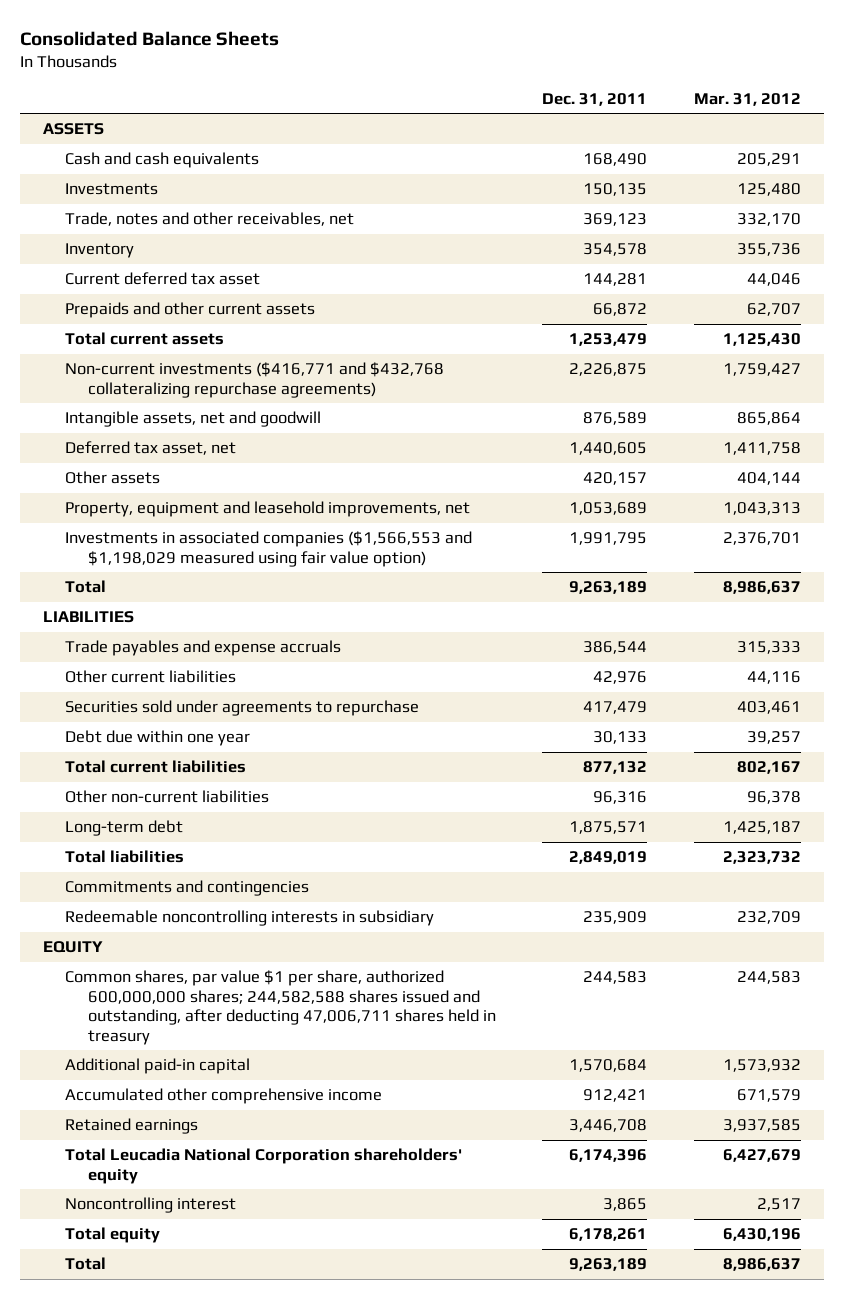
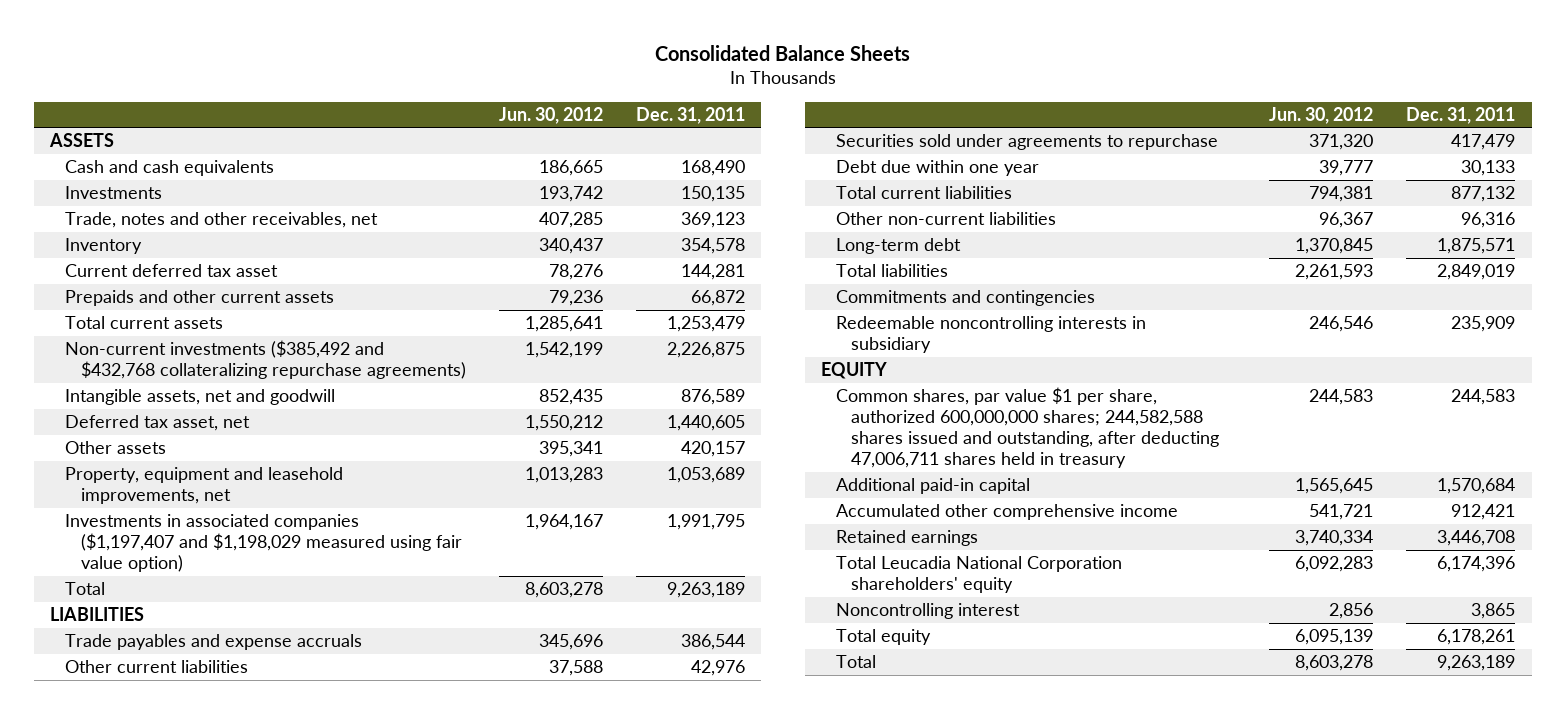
- | Dec. 31, 2011 | Mar. 31, 2012
+ | Jun. 30, 2012 | Dec. 31, 2011
- Non-current investments ($416,771 and $432,768 collateralizing repurchase agreements) | 2,226,875 | 1,759,427
+ Non-current investments ($385,492 and $432,768 collateralizing repurchase agreements) | 1,542,199 | 2,226,875
- Investments in associated companies ($1,566,553 and $1,198,029 measured using fair value option) | 1,991,795 | 2,376,701
+ Investments in associated companies ($1,197,407 and $1,198,029 measured using fair value option) | 1,964,167 | 1,991,795

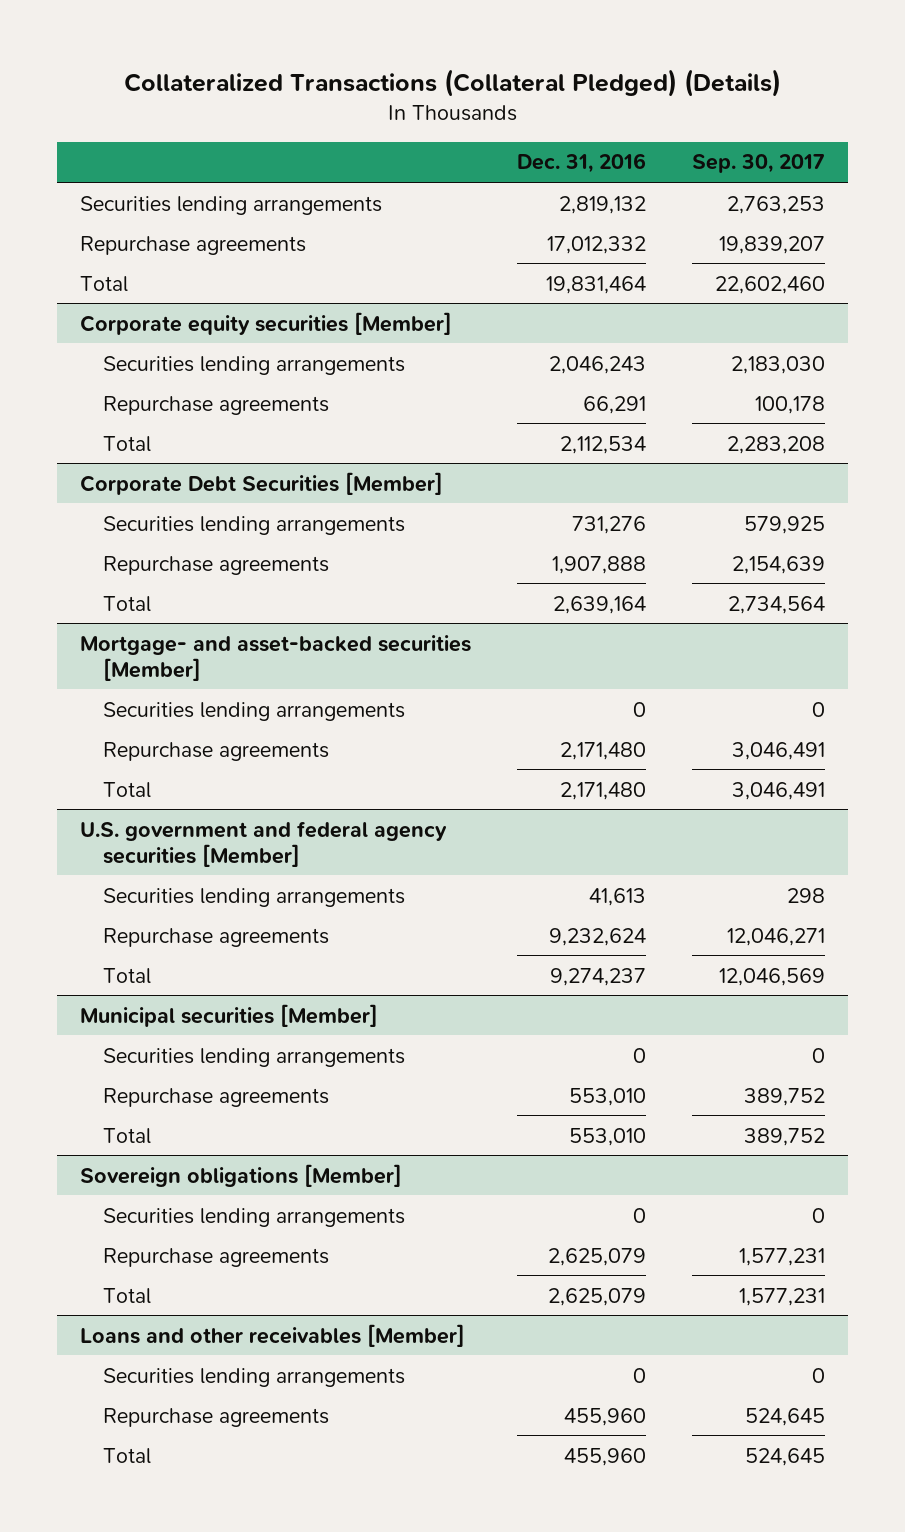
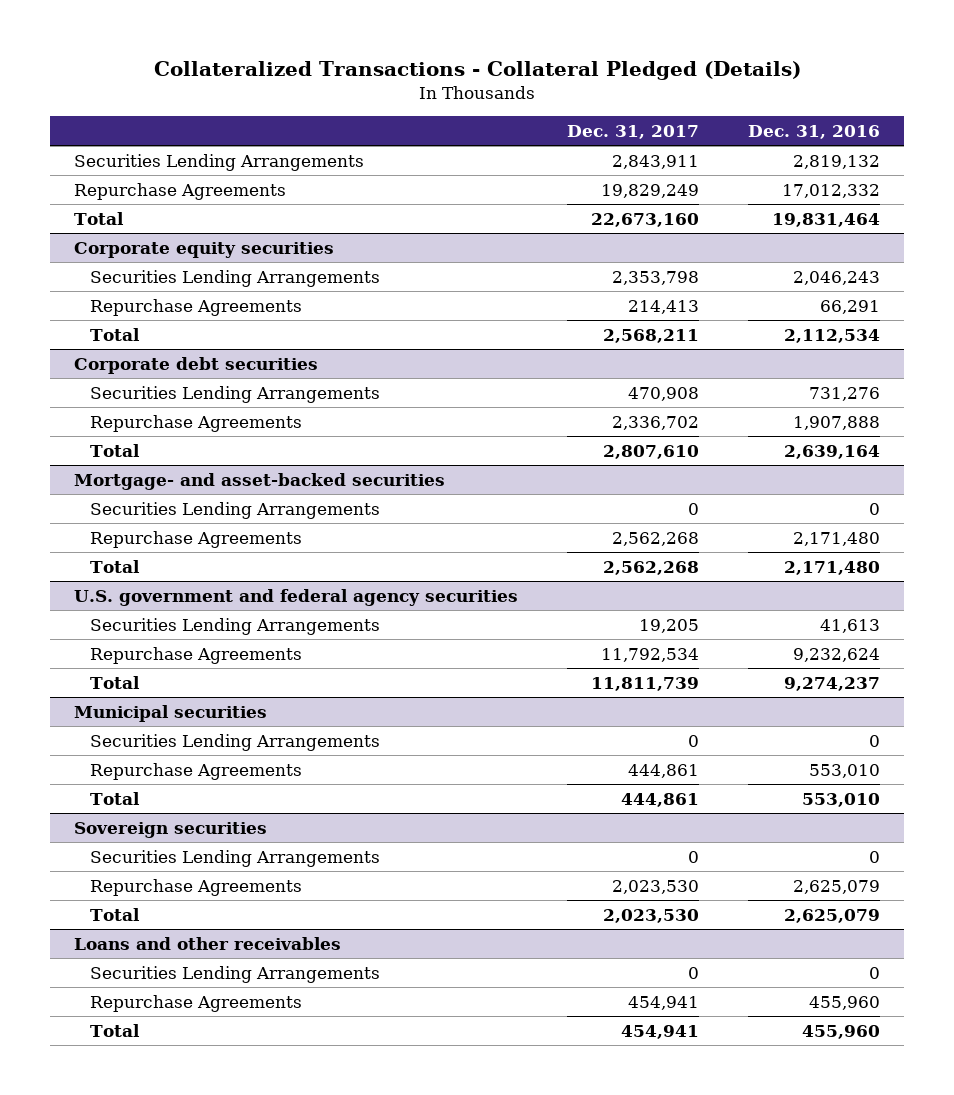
- Collateralized Transactions (Collateral Pledged) (Details)
+ Collateralized Transactions - Collateral Pledged (Details)
- | Dec. 31, 2016 | Sep. 30, 2017
+ | Dec. 31, 2017 | Dec. 31, 2016
- Securities lending arrangements | 2,819,132 | 2,763,253
- Repurchase agreements | 17,012,332 | 19,839,207
+ Securities Lending Arrangements | 2,843,911 | 2,819,132
+ Repurchase Agreements | 19,829,249 | 17,012,332
- Corporate equity securities [Member]
- Securities lending arrangements | 2,046,243 | 2,183,030
- Repurchase agreements | 66,291 | 100,178
+ Corporate equity securities
+ Securities Lending Arrangements | 2,353,798 | 2,046,243
+ Repurchase Agreements | 214,413 | 66,291
- Corporate Debt Securities [Member]
- Securities lending arrangements | 731,276 | 579,925
- Repurchase agreements | 1,907,888 | 2,154,639
+ Corporate debt securities
+ Securities Lending Arrangements | 470,908 | 731,276
+ Repurchase Agreements | 2,336,702 | 1,907,888
- Mortgage- and asset-backed securities [Member]
- Securities lending arrangements | 0 | 0
- Repurchase agreements | 2,171,480 | 3,046,491
+ Mortgage- and asset-backed securities
+ Securities Lending Arrangements | 0 | 0
+ Repurchase Agreements | 2,562,268 | 2,171,480
- U.S. government and federal agency securities [Member]
- Securities lending arrangements | 41,613 | 298
- Repurchase agreements | 9,232,624 | 12,046,271
+ U.S. government and federal agency securities
+ Securities Lending Arrangements | 19,205 | 41,613
+ Repurchase Agreements | 11,792,534 | 9,232,624
- Municipal securities [Member]
- Securities lending arrangements | 0 | 0
- Repurchase agreements | 553,010 | 389,752
+ Municipal securities
+ Securities Lending Arrangements | 0 | 0
+ Repurchase Agreements | 444,861 | 553,010
- Sovereign obligations [Member]
- Securities lending arrangements | 0 | 0
- Repurchase agreements | 2,625,079 | 1,577,231
+ Sovereign securities
+ Securities Lending Arrangements | 0 | 0
+ Repurchase Agreements | 2,023,530 | 2,625,079
- Loans and other receivables [Member]
- Securities lending arrangements | 0 | 0
- Repurchase agreements | 455,960 | 524,645
+ Loans and other receivables
+ Securities Lending Arrangements | 0 | 0
+ Repurchase Agreements | 454,941 | 455,960

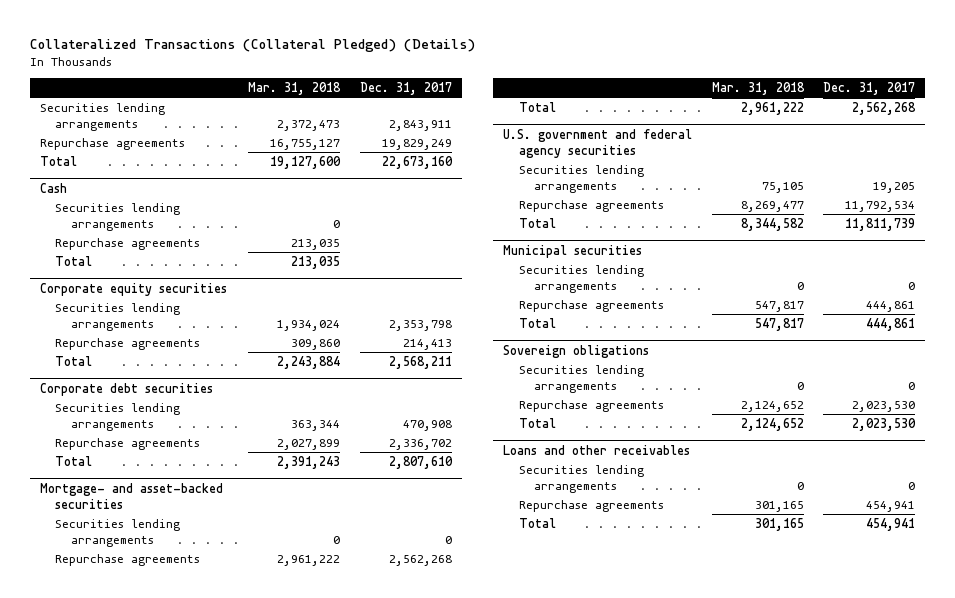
- Collateralized Transactions - Collateral Pledged (Details)
+ Collateralized Transactions (Collateral Pledged) (Details)
- | Dec. 31, 2017 | Dec. 31, 2016
+ | Mar. 31, 2018 | Dec. 31, 2017
- Securities Lending Arrangements | 2,843,911 | 2,819,132
- Repurchase Agreements | 19,829,249 | 17,012,332
+ Securities lending arrangements | 2,372,473 | 2,843,911
+ Repurchase agreements | 16,755,127 | 19,829,249
+ Cash
+ Securities lending arrangements | 0 |
+ Repurchase agreements | 213,035 |
+ Total | 213,035 |
@ Corporate equity securities
- Securities Lending Arrangements | 2,353,798 | 2,046,243
- Repurchase Agreements | 214,413 | 66,291
+ Securities lending arrangements | 1,934,024 | 2,353,798
+ Repurchase agreements | 309,860 | 214,413
@ Corporate debt securities
- Securities Lending Arrangements | 470,908 | 731,276
- Repurchase Agreements | 2,336,702 | 1,907,888
+ Securities lending arrangements | 363,344 | 470,908
+ Repurchase agreements | 2,027,899 | 2,336,702
@ Mortgage- and asset-backed securities
- Securities Lending Arrangements | 0 | 0
- Repurchase Agreements | 2,562,268 | 2,171,480
+ Securities lending arrangements | 0 | 0
+ Repurchase agreements | 2,961,222 | 2,562,268
@ U.S. government and federal agency securities
- Securities Lending Arrangements | 19,205 | 41,613
- Repurchase Agreements | 11,792,534 | 9,232,624
+ Securities lending arrangements | 75,105 | 19,205
+ Repurchase agreements | 8,269,477 | 11,792,534
@ Municipal securities
- Securities Lending Arrangements | 0 | 0
- Repurchase Agreements | 444,861 | 553,010
+ Securities lending arrangements | 0 | 0
+ Repurchase agreements | 547,817 | 444,861
- Sovereign securities
- Securities Lending Arrangements | 0 | 0
- Repurchase Agreements | 2,023,530 | 2,625,079
+ Sovereign obligations
+ Securities lending arrangements | 0 | 0
+ Repurchase agreements | 2,124,652 | 2,023,530
@ Loans and other receivables
- Securities Lending Arrangements | 0 | 0
- Repurchase Agreements | 454,941 | 455,960
+ Securities lending arrangements | 0 | 0
+ Repurchase agreements | 301,165 | 454,941

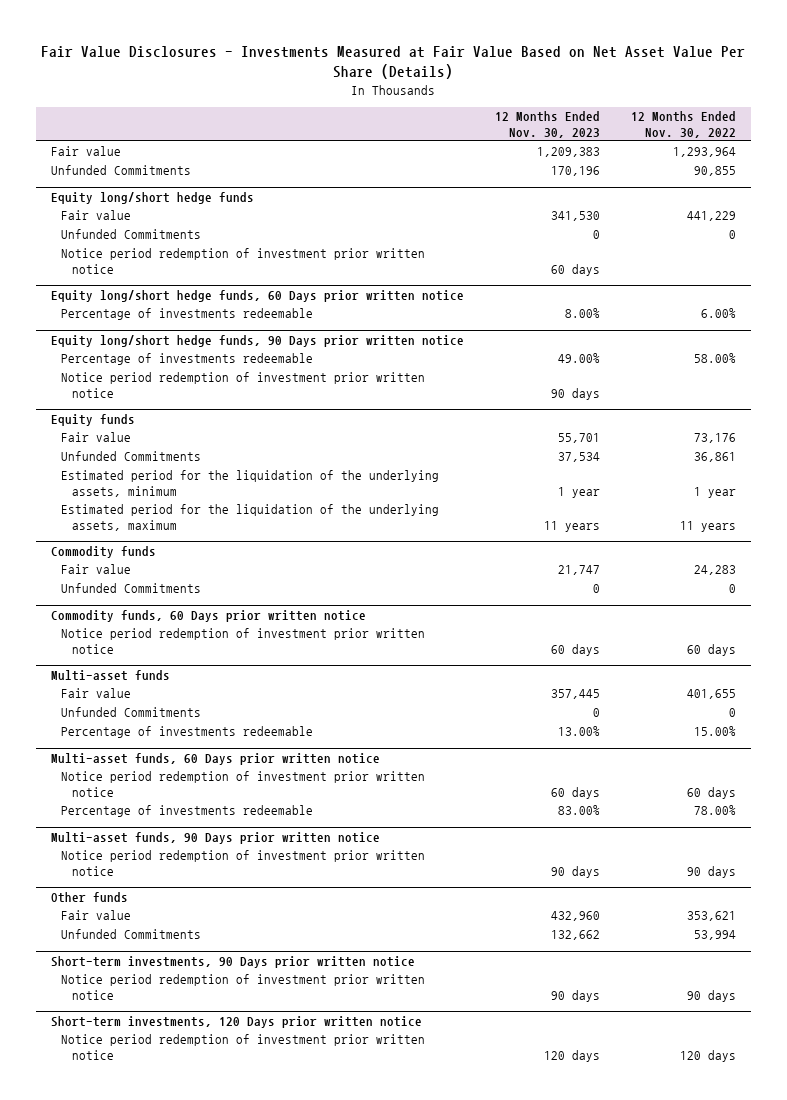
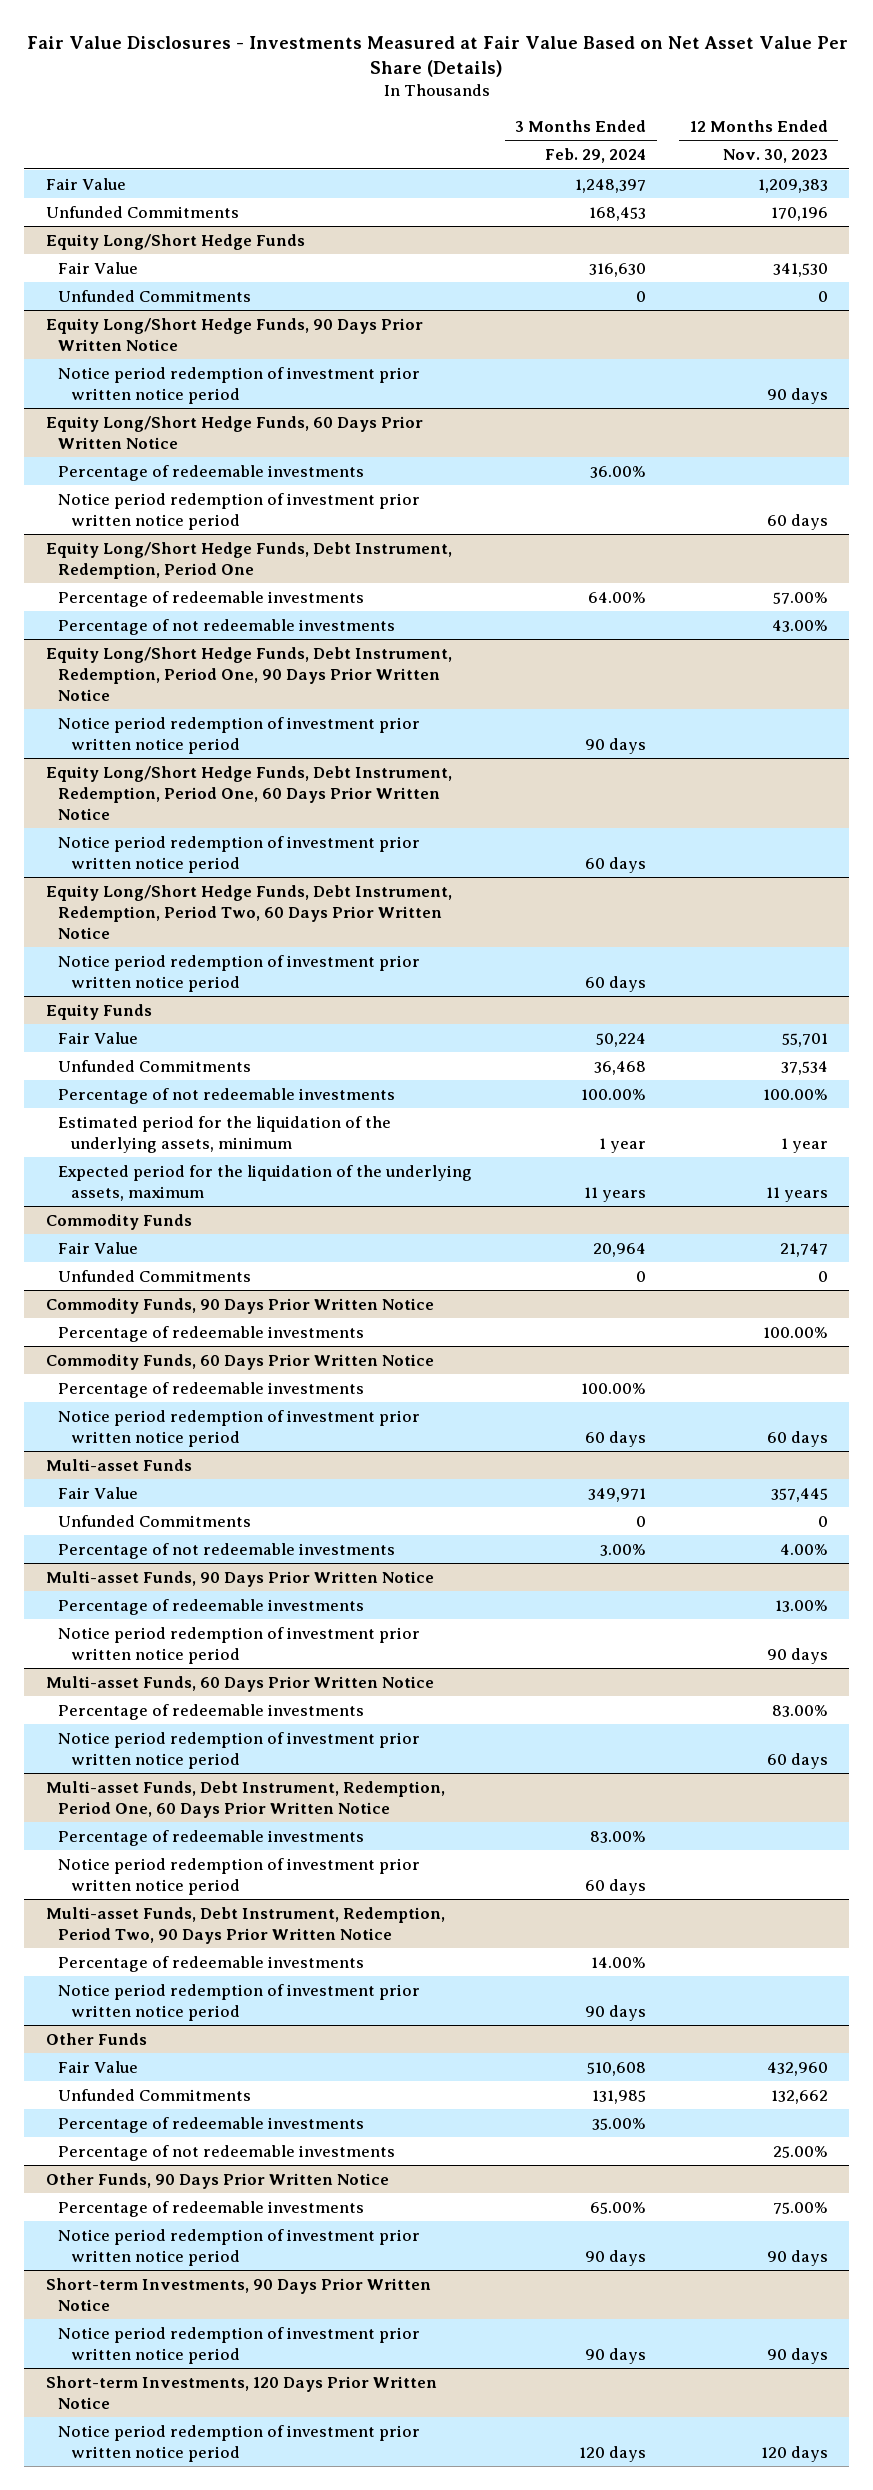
- | 12 Months Ended Nov. 30, 2023 | 12 Months Ended Nov. 30, 2022
+ | 3 Months Ended Feb. 29, 2024 | 12 Months Ended Nov. 30, 2023
- Fair value | 1,209,383 | 1,293,964
+ Fair Value | 1,248,397 | 1,209,383
- Equity long/short hedge funds
- Fair value | 341,530 | 441,229
+ Equity Long/Short Hedge Funds
+ Fair Value | 316,630 | 341,530
- Notice period redemption of investment prior written notice | 60 days |
- Equity long/short hedge funds, 60 Days prior written notice
- Percentage of investments redeemable | 8.00% | 6.00%
- Equity long/short hedge funds, 90 Days prior written notice
- Percentage of investments redeemable | 49.00% | 58.00%
- Notice period redemption of investment prior written notice | 90 days |
- Equity funds
- Fair value | 55,701 | 73,176
+ Equity Long/Short Hedge Funds, 90 Days Prior Written Notice
+ Notice period redemption of investment prior written notice period | | 90 days
+ Equity Long/Short Hedge Funds, 60 Days Prior Written Notice
+ Percentage of redeemable investments | 36.00% |
+ Notice period redemption of investment prior written notice period | | 60 days
+ Equity Long/Short Hedge Funds, Debt Instrument, Redemption, Period One
+ Percentage of redeemable investments | 64.00% | 57.00%
+ Percentage of not redeemable investments | | 43.00%
+ Equity Long/Short Hedge Funds, Debt Instrument, Redemption, Period One, 90 Days Prior Written Notice
+ Notice period redemption of investment prior written notice period | 90 days |
+ Equity Long/Short Hedge Funds, Debt Instrument, Redemption, Period One, 60 Days Prior Written Notice
+ Notice period redemption of investment prior written notice period | 60 days |
+ Equity Long/Short Hedge Funds, Debt Instrument, Redemption, Period Two, 60 Days Prior Written Notice
+ Notice period redemption of investment prior written notice period | 60 days |
+ Equity Funds
+ Fair Value | 50,224 | 55,701
+ Percentage of not redeemable investments | 100.00% | 100.00%
- Estimated period for the liquidation of the underlying assets, maximum | 11 years | 11 years
- Commodity funds
- Fair value | 21,747 | 24,283
+ Expected period for the liquidation of the underlying assets, maximum | 11 years | 11 years
+ Commodity Funds
+ Fair Value | 20,964 | 21,747
- Commodity funds, 60 Days prior written notice
- Notice period redemption of investment prior written notice | 60 days | 60 days
- Multi-asset funds
- Fair value | 357,445 | 401,655
+ Commodity Funds, 90 Days Prior Written Notice
+ Percentage of redeemable investments | | 100.00%
+ Commodity Funds, 60 Days Prior Written Notice
+ Percentage of redeemable investments | 100.00% |
+ Notice period redemption of investment prior written notice period | 60 days | 60 days
+ Multi-asset Funds
+ Fair Value | 349,971 | 357,445
- Percentage of investments redeemable | 13.00% | 15.00%
- Multi-asset funds, 60 Days prior written notice
- Notice period redemption of investment prior written notice | 60 days | 60 days
- Percentage of investments redeemable | 83.00% | 78.00%
- Multi-asset funds, 90 Days prior written notice
- Notice period redemption of investment prior written notice | 90 days | 90 days
- Other funds
- Fair value | 432,960 | 353,621
+ Percentage of not redeemable investments | 3.00% | 4.00%
+ Multi-asset Funds, 90 Days Prior Written Notice
+ Percentage of redeemable investments | | 13.00%
+ Notice period redemption of investment prior written notice period | | 90 days
+ Multi-asset Funds, 60 Days Prior Written Notice
+ Percentage of redeemable investments | | 83.00%
+ Notice period redemption of investment prior written notice period | | 60 days
+ Multi-asset Funds, Debt Instrument, Redemption, Period One, 60 Days Prior Written Notice
+ Percentage of redeemable investments | 83.00% |
+ Notice period redemption of investment prior written notice period | 60 days |
+ Multi-asset Funds, Debt Instrument, Redemption, Period Two, 90 Days Prior Written Notice
+ Percentage of redeemable investments | 14.00% |
+ Notice period redemption of investment prior written notice period | 90 days |
+ Other Funds
+ Fair Value | 510,608 | 432,960
- Short-term investments, 90 Days prior written notice
- Notice period redemption of investment prior written notice | 90 days | 90 days
- Short-term investments, 120 Days prior written notice
- Notice period redemption of investment prior written notice | 120 days | 120 days
+ Percentage of redeemable investments | 35.00% |
+ Percentage of not redeemable investments | | 25.00%
+ Other Funds, 90 Days Prior Written Notice
+ Percentage of redeemable investments | 65.00% | 75.00%
+ Notice period redemption of investment prior written notice period | 90 days | 90 days
+ Short-term Investments, 90 Days Prior Written Notice
+ Notice period redemption of investment prior written notice period | 90 days | 90 days
+ Short-term Investments, 120 Days Prior Written Notice
+ Notice period redemption of investment prior written notice period | 120 days | 120 days

